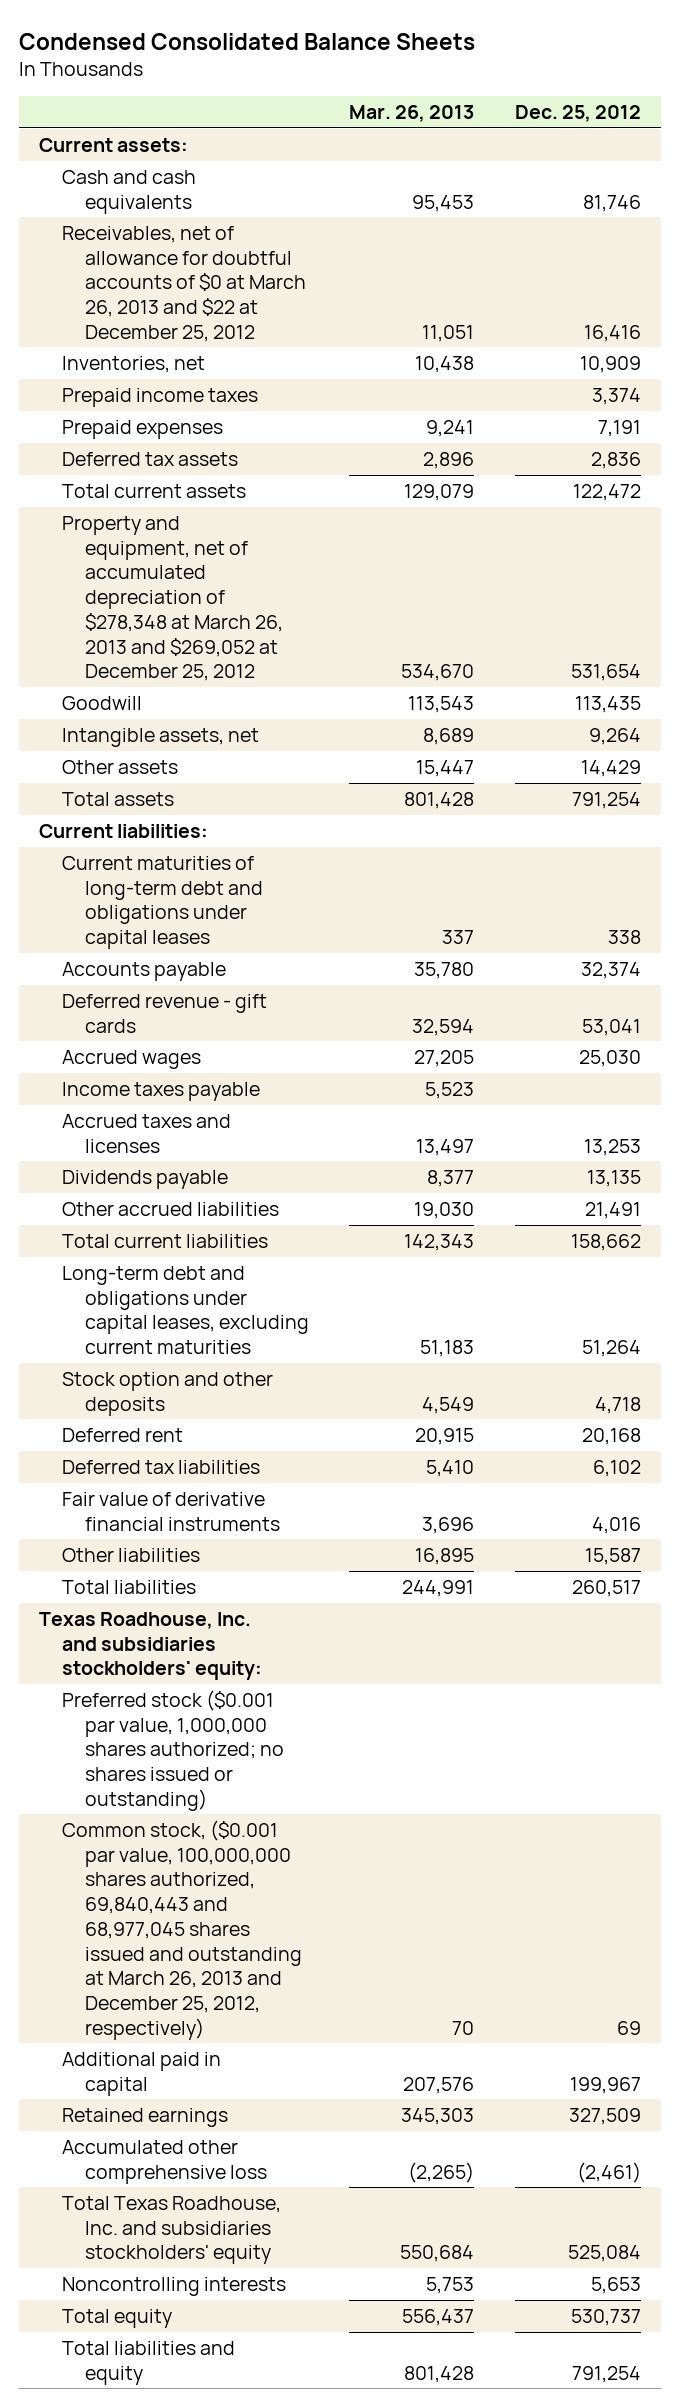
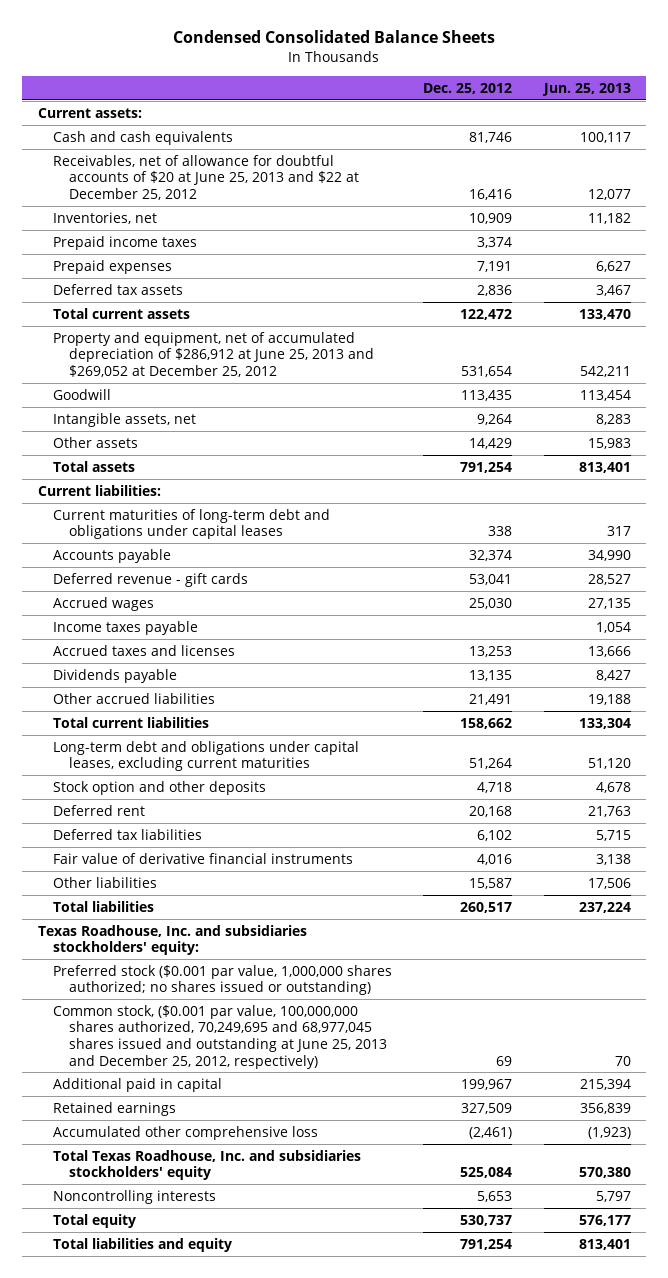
- | Mar. 26, 2013 | Dec. 25, 2012
+ | Dec. 25, 2012 | Jun. 25, 2013
- Receivables, net of allowance for doubtful accounts of $0 at March 26, 2013 and $22 at December 25, 2012 | 11,051 | 16,416
+ Receivables, net of allowance for doubtful accounts of $20 at June 25, 2013 and $22 at December 25, 2012 | 16,416 | 12,077
- Property and equipment, net of accumulated depreciation of $278,348 at March 26, 2013 and $269,052 at December 25, 2012 | 534,670 | 531,654
+ Property and equipment, net of accumulated depreciation of $286,912 at June 25, 2013 and $269,052 at December 25, 2012 | 531,654 | 542,211
- Common stock, ($0.001 par value, 100,000,000 shares authorized, 69,840,443 and 68,977,045 shares issued and outstanding at March 26, 2013 and December 25, 2012, respectively) | 70 | 69
+ Common stock, ($0.001 par value, 100,000,000 shares authorized, 70,249,695 and 68,977,045 shares issued and outstanding at June 25, 2013 and December 25, 2012, respectively) | 69 | 70

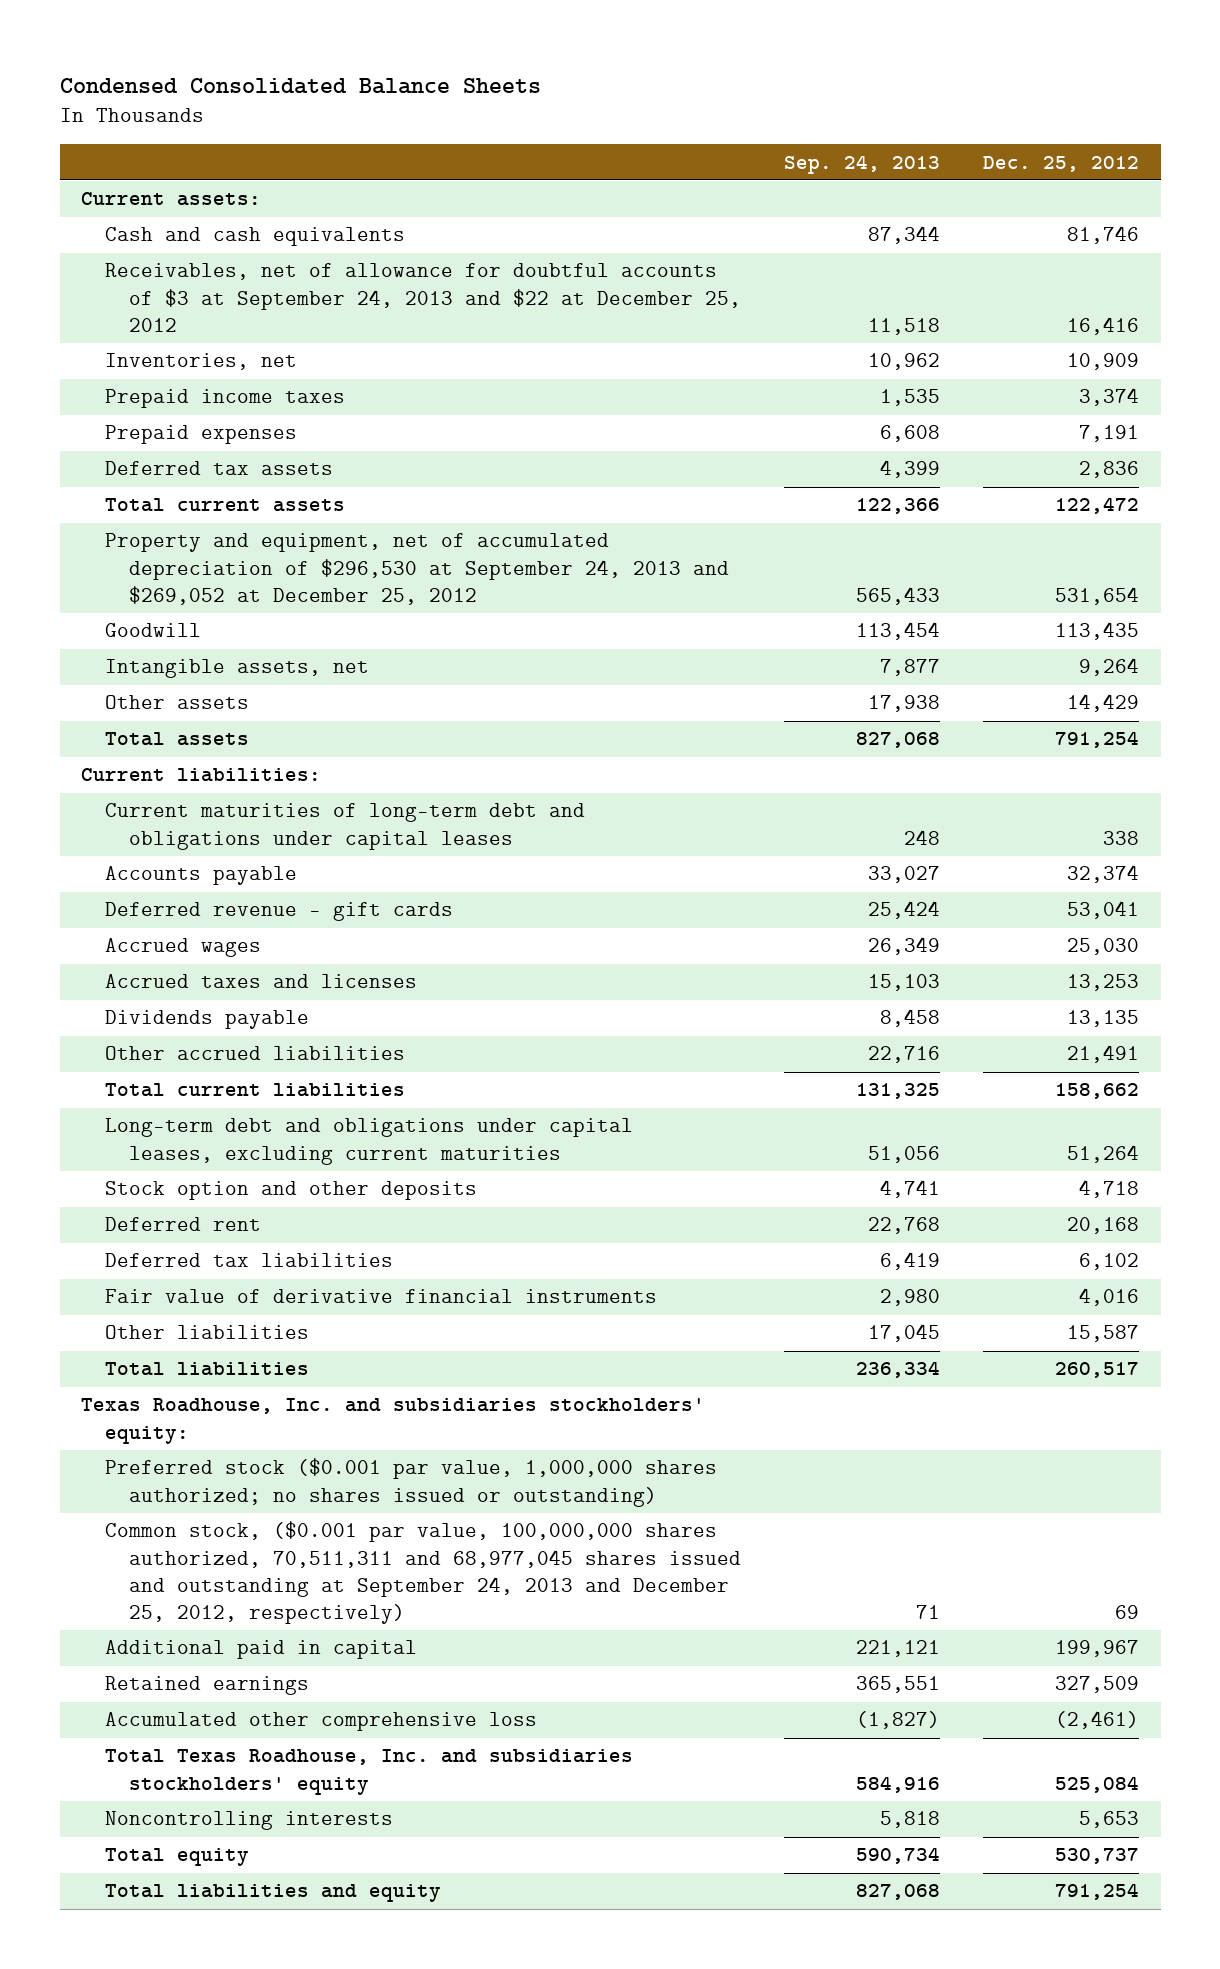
- | Dec. 25, 2012 | Jun. 25, 2013
+ | Sep. 24, 2013 | Dec. 25, 2012
- Receivables, net of allowance for doubtful accounts of $20 at June 25, 2013 and $22 at December 25, 2012 | 16,416 | 12,077
+ Receivables, net of allowance for doubtful accounts of $3 at September 24, 2013 and $22 at December 25, 2012 | 11,518 | 16,416
- Property and equipment, net of accumulated depreciation of $286,912 at June 25, 2013 and $269,052 at December 25, 2012 | 531,654 | 542,211
+ Property and equipment, net of accumulated depreciation of $296,530 at September 24, 2013 and $269,052 at December 25, 2012 | 565,433 | 531,654
- Income taxes payable | | 1,054
- Common stock, ($0.001 par value, 100,000,000 shares authorized, 70,249,695 and 68,977,045 shares issued and outstanding at June 25, 2013 and December 25, 2012, respectively) | 69 | 70
+ Common stock, ($0.001 par value, 100,000,000 shares authorized, 70,511,311 and 68,977,045 shares issued and outstanding at September 24, 2013 and December 25, 2012, respectively) | 71 | 69

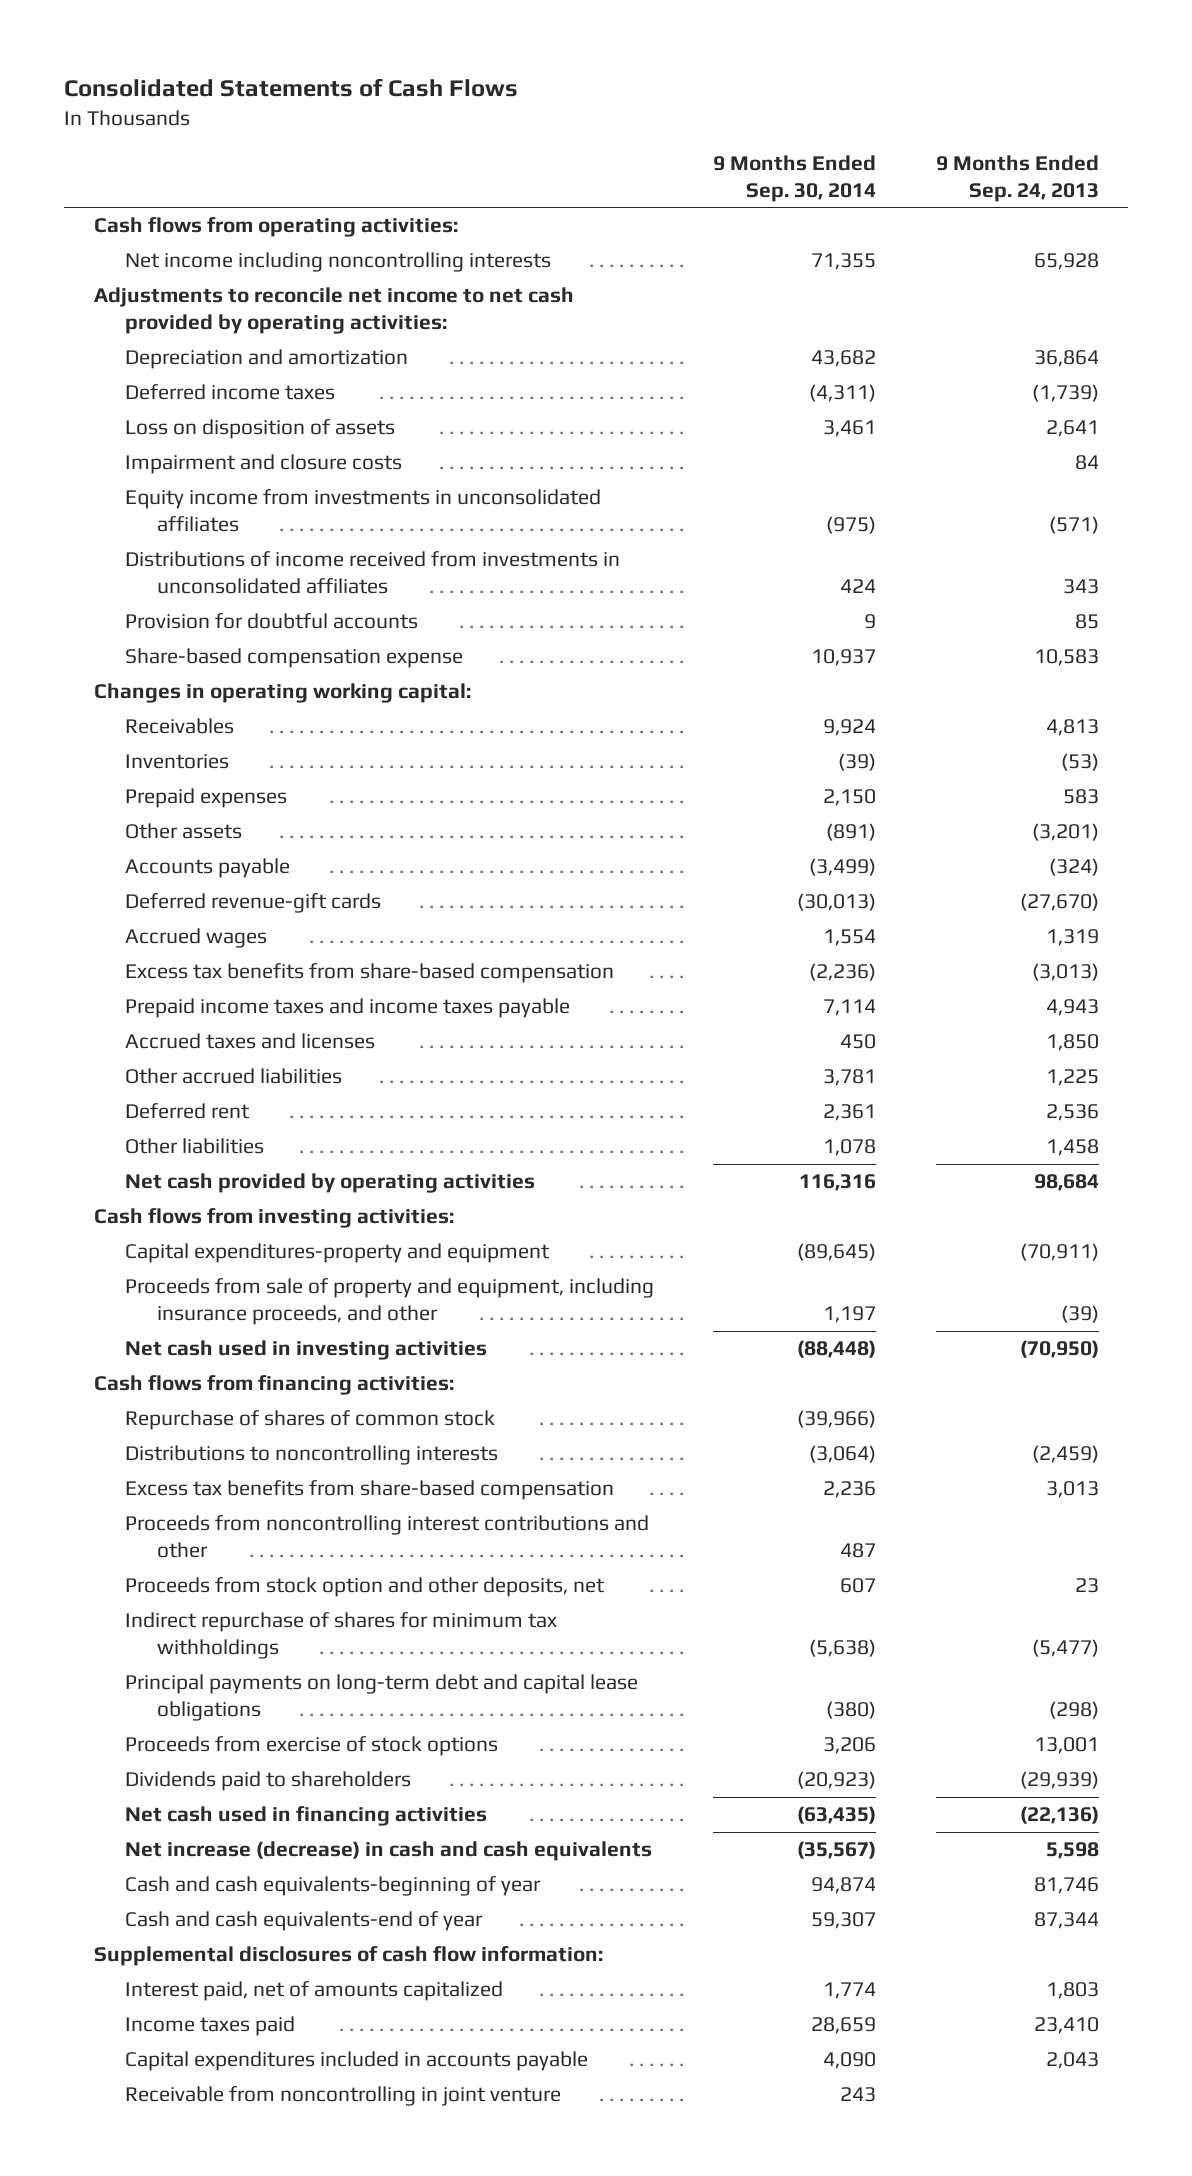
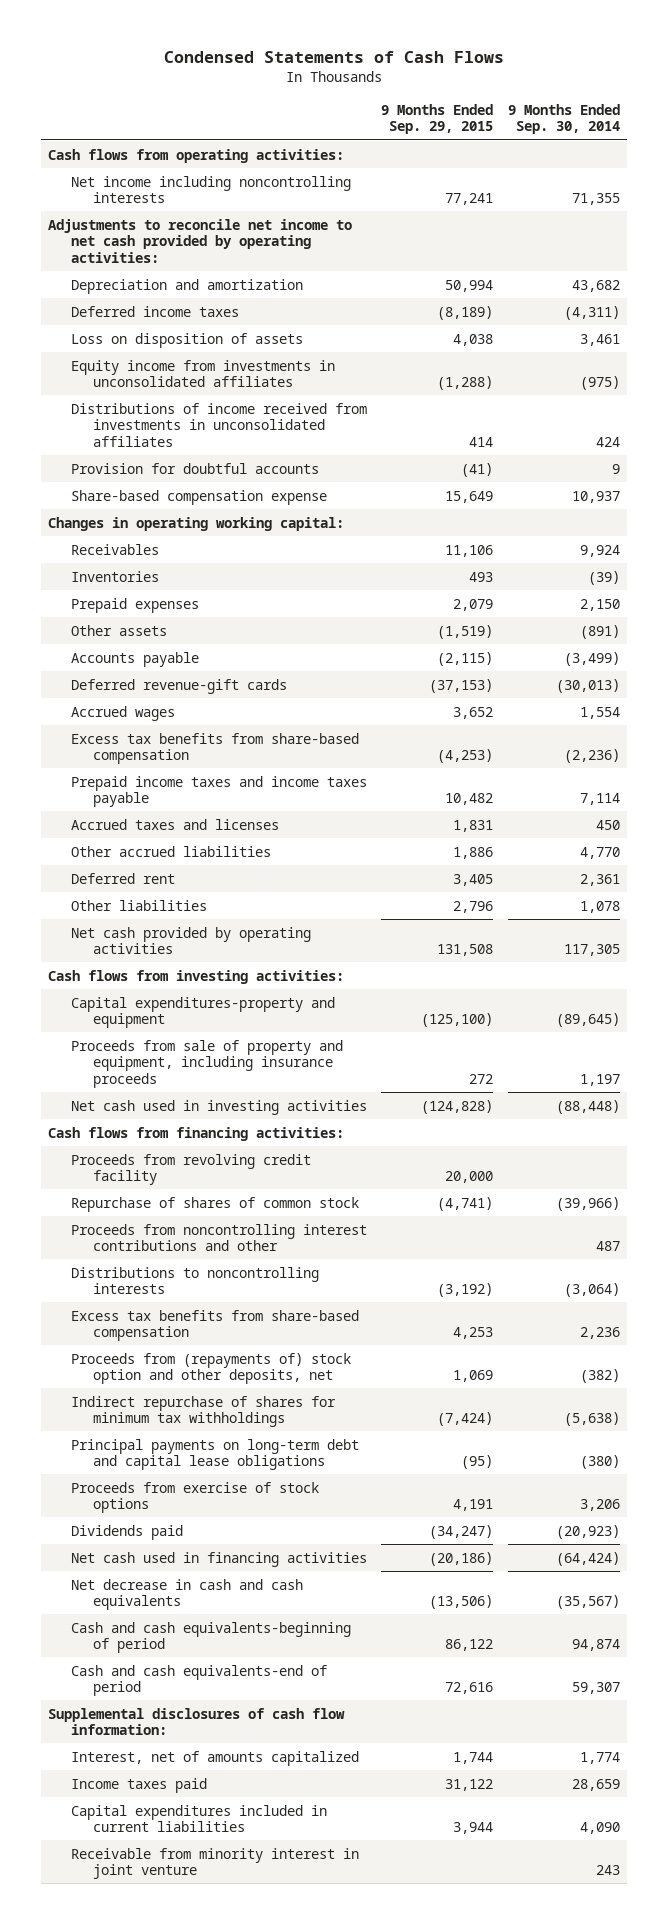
- Consolidated Statements of Cash Flows
+ Condensed Statements of Cash Flows
- | 9 Months Ended Sep. 30, 2014 | 9 Months Ended Sep. 24, 2013
+ | 9 Months Ended Sep. 29, 2015 | 9 Months Ended Sep. 30, 2014
- Impairment and closure costs | | 84
- Other accrued liabilities | 3,781 | 1,225
+ Other accrued liabilities | 1,886 | 4,770
- Net cash provided by operating activities | 116,316 | 98,684
+ Net cash provided by operating activities | 131,508 | 117,305
- Proceeds from sale of property and equipment, including insurance proceeds, and other | 1,197 | (39)
+ Proceeds from sale of property and equipment, including insurance proceeds | 272 | 1,197
+ Proceeds from revolving credit facility | 20,000 |
moved up: Proceeds from noncontrolling interest contributions and other | | 487
- Proceeds from stock option and other deposits, net | 607 | 23
+ Proceeds from (repayments of) stock option and other deposits, net | 1,069 | (382)
- Dividends paid to shareholders | (20,923) | (29,939)
- Net cash used in financing activities | (63,435) | (22,136)
- Net increase (decrease) in cash and cash equivalents | (35,567) | 5,598
- Cash and cash equivalents-beginning of year | 94,874 | 81,746
- Cash and cash equivalents-end of year | 59,307 | 87,344
+ Dividends paid | (34,247) | (20,923)
+ Net cash used in financing activities | (20,186) | (64,424)
+ Net decrease in cash and cash equivalents | (13,506) | (35,567)
+ Cash and cash equivalents-beginning of period | 86,122 | 94,874
+ Cash and cash equivalents-end of period | 72,616 | 59,307
- Interest paid, net of amounts capitalized | 1,774 | 1,803
+ Interest, net of amounts capitalized | 1,744 | 1,774
- Capital expenditures included in accounts payable | 4,090 | 2,043
- Receivable from noncontrolling in joint venture | 243 |
+ Capital expenditures included in current liabilities | 3,944 | 4,090
+ Receivable from minority interest in joint venture | | 243

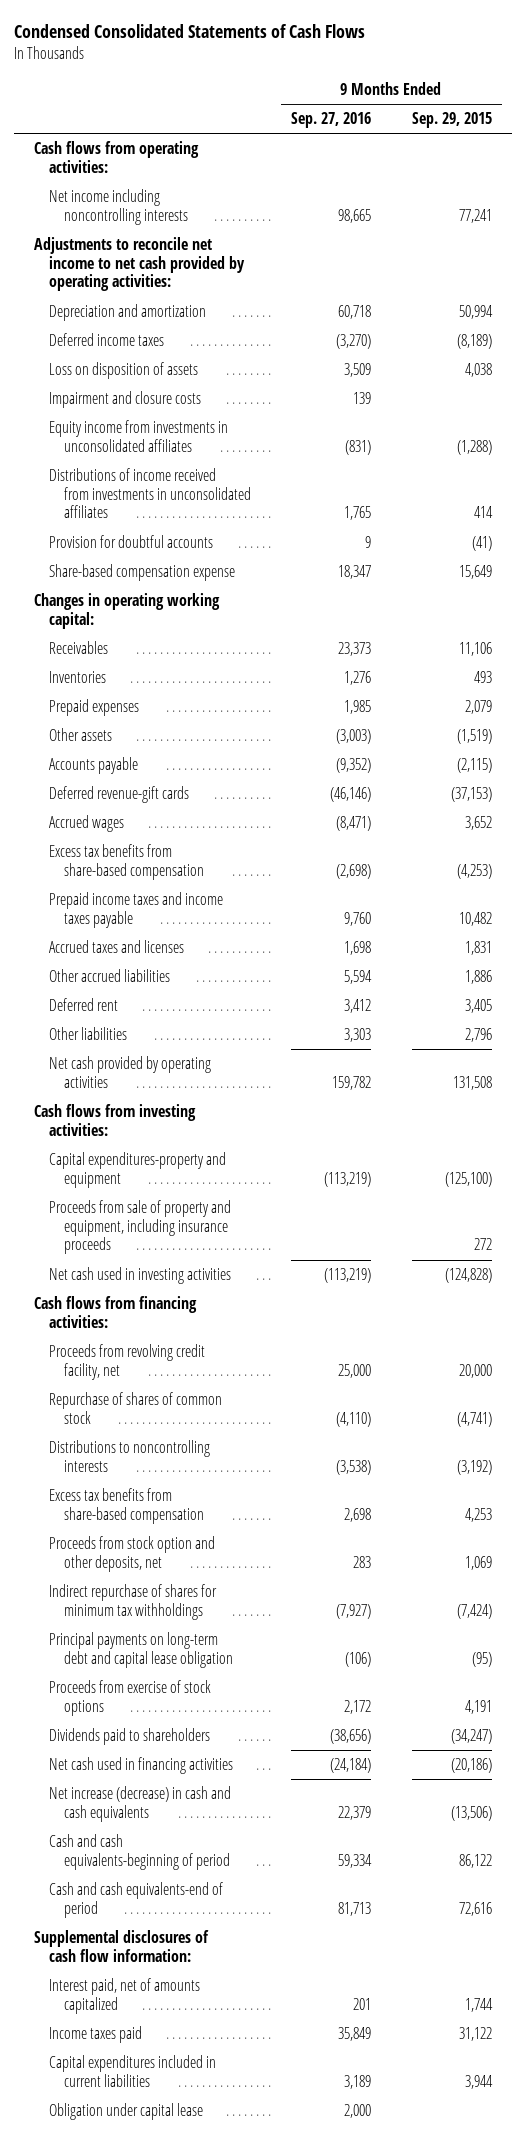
- Condensed Statements of Cash Flows
+ Condensed Consolidated Statements of Cash Flows
- | 9 Months Ended Sep. 29, 2015 | 9 Months Ended Sep. 30, 2014
+ | 9 Months Ended Sep. 27, 2016 | 9 Months Ended Sep. 29, 2015
+ Impairment and closure costs | 139 |
- Proceeds from revolving credit facility | 20,000 |
+ Proceeds from revolving credit facility, net | 25,000 | 20,000
- Proceeds from noncontrolling interest contributions and other | | 487
- Proceeds from (repayments of) stock option and other deposits, net | 1,069 | (382)
+ Proceeds from stock option and other deposits, net | 283 | 1,069
- Principal payments on long-term debt and capital lease obligations | (95) | (380)
+ Principal payments on long-term debt and capital lease obligation | (106) | (95)
- Dividends paid | (34,247) | (20,923)
+ Dividends paid to shareholders | (38,656) | (34,247)
- Net decrease in cash and cash equivalents | (13,506) | (35,567)
+ Net increase (decrease) in cash and cash equivalents | 22,379 | (13,506)
- Interest, net of amounts capitalized | 1,744 | 1,774
+ Interest paid, net of amounts capitalized | 201 | 1,744
- Receivable from minority interest in joint venture | | 243
+ Obligation under capital lease | 2,000 |

